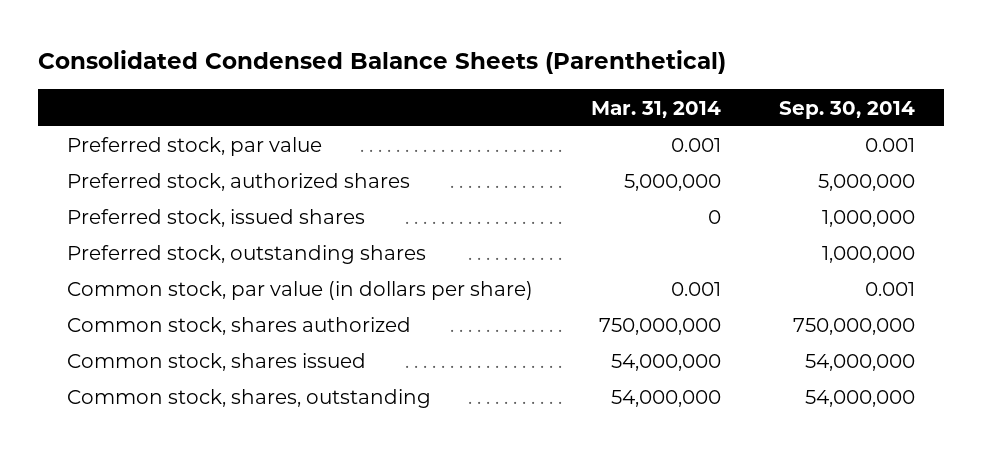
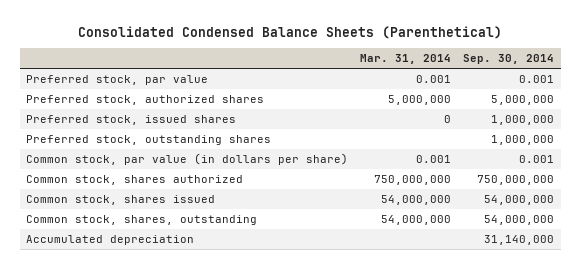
+ Accumulated depreciation | | 31,140,000

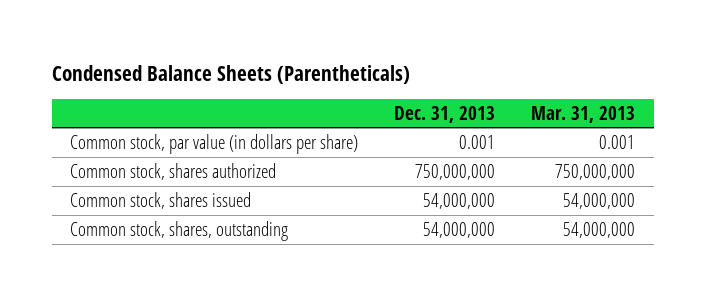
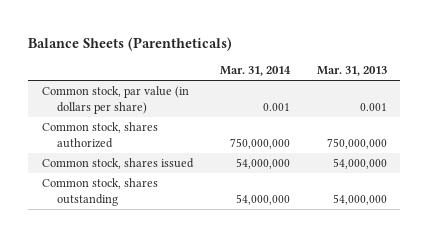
- Condensed Balance Sheets (Parentheticals)
+ Balance Sheets (Parentheticals)
- | Dec. 31, 2013 | Mar. 31, 2013
+ | Mar. 31, 2014 | Mar. 31, 2013
- Common stock, shares, outstanding | 54,000,000 | 54,000,000
+ Common stock, shares outstanding | 54,000,000 | 54,000,000

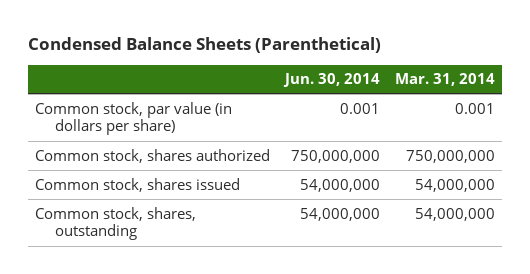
- Balance Sheets (Parentheticals)
+ Condensed Balance Sheets (Parenthetical)
- | Mar. 31, 2014 | Mar. 31, 2013
+ | Jun. 30, 2014 | Mar. 31, 2014
- Common stock, shares outstanding | 54,000,000 | 54,000,000
+ Common stock, shares, outstanding | 54,000,000 | 54,000,000

